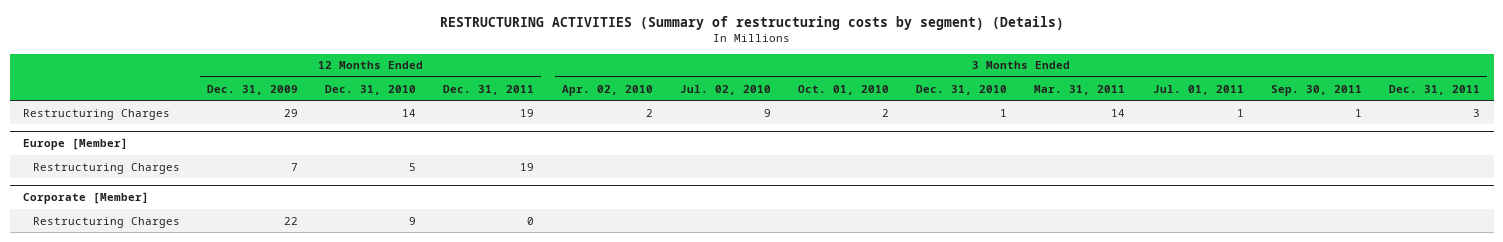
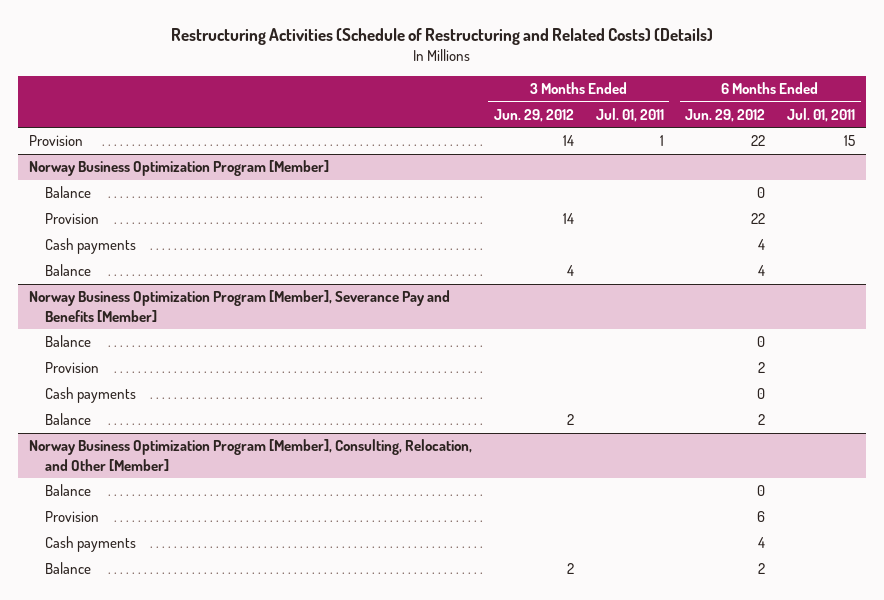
- RESTRUCTURING ACTIVITIES (Summary of restructuring costs by segment) (Details)
+ Restructuring Activities (Schedule of Restructuring and Related Costs) (Details)
- | 12 Months Ended Dec. 31, 2009 | 12 Months Ended Dec. 31, 2010 | 12 Months Ended Dec. 31, 2011 | 3 Months Ended Apr. 02, 2010 | 3 Months Ended Jul. 02, 2010 | 3 Months Ended Oct. 01, 2010 | 3 Months Ended Dec. 31, 2010 | 3 Months Ended Mar. 31, 2011 | 3 Months Ended Jul. 01, 2011 | 3 Months Ended Sep. 30, 2011 | 3 Months Ended Dec. 31, 2011
+ | 3 Months Ended Jun. 29, 2012 | 3 Months Ended Jul. 01, 2011 | 6 Months Ended Jun. 29, 2012 | 6 Months Ended Jul. 01, 2011
- Restructuring Charges | 29 | 14 | 19 | 2 | 9 | 2 | 1 | 14 | 1 | 1 | 3
- Europe [Member]
- Restructuring Charges | 7 | 5 | 19 | | | | | | | |
- Corporate [Member]
- Restructuring Charges | 22 | 9 | 0 | | | | | | | |
+ Provision | 14 | 1 | 22 | 15
+ Norway Business Optimization Program [Member]
+ Balance | | | 0 |
+ Provision | 14 | | 22 |
+ Cash payments | | | 4 |
+ Balance | 4 | | 4 |
+ Norway Business Optimization Program [Member], Severance Pay and Benefits [Member]
+ Balance | | | 0 |
+ Provision | | | 2 |
+ Cash payments | | | 0 |
+ Balance | 2 | | 2 |
+ Norway Business Optimization Program [Member], Consulting, Relocation, and Other [Member]
+ Balance | | | 0 |
+ Provision | | | 6 |
+ Cash payments | | | 4 |
+ Balance | 2 | | 2 |

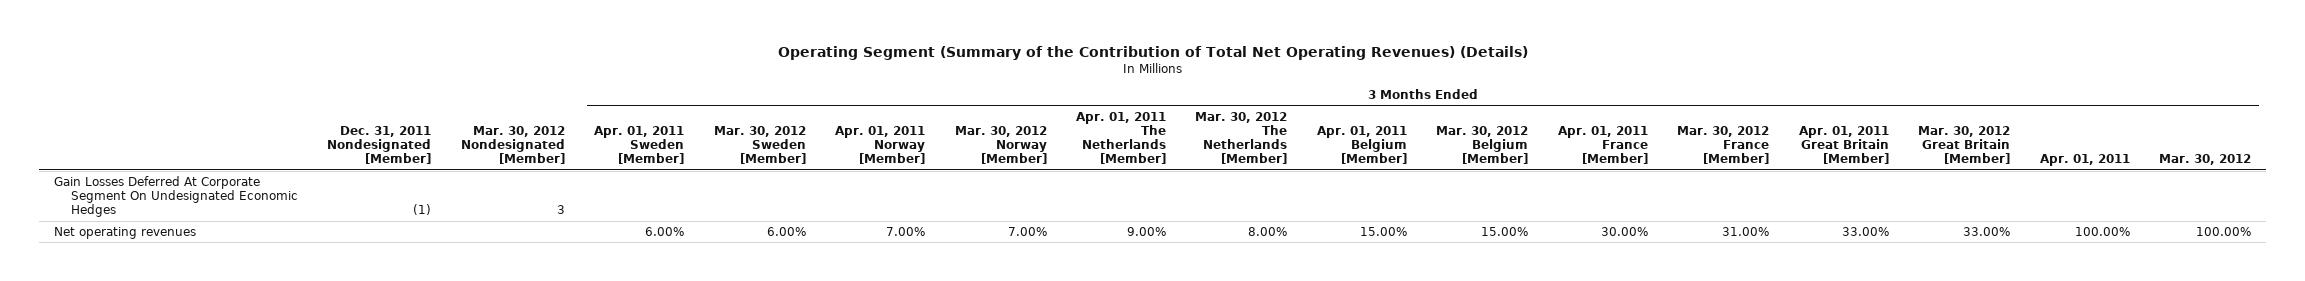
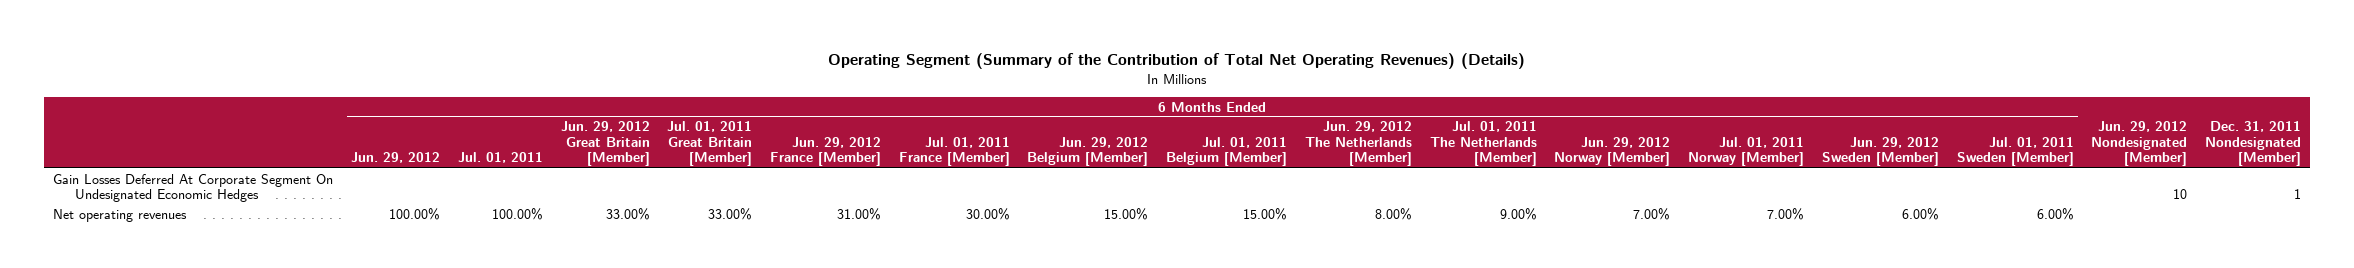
- | Dec. 31, 2011 Nondesignated [Member] | Mar. 30, 2012 Nondesignated [Member] | 3 Months Ended Apr. 01, 2011 Sweden [Member] | 3 Months Ended Mar. 30, 2012 Sweden [Member] | 3 Months Ended Apr. 01, 2011 Norway [Member] | 3 Months Ended Mar. 30, 2012 Norway [Member] | 3 Months Ended Apr. 01, 2011 The Netherlands [Member] | 3 Months Ended Mar. 30, 2012 The Netherlands [Member] | 3 Months Ended Apr. 01, 2011 Belgium [Member] | 3 Months Ended Mar. 30, 2012 Belgium [Member] | 3 Months Ended Apr. 01, 2011 France [Member] | 3 Months Ended Mar. 30, 2012 France [Member] | 3 Months Ended Apr. 01, 2011 Great Britain [Member] | 3 Months Ended Mar. 30, 2012 Great Britain [Member] | 3 Months Ended Apr. 01, 2011 | 3 Months Ended Mar. 30, 2012
+ | 6 Months Ended Jun. 29, 2012 | 6 Months Ended Jul. 01, 2011 | 6 Months Ended Jun. 29, 2012 Great Britain [Member] | 6 Months Ended Jul. 01, 2011 Great Britain [Member] | 6 Months Ended Jun. 29, 2012 France [Member] | 6 Months Ended Jul. 01, 2011 France [Member] | 6 Months Ended Jun. 29, 2012 Belgium [Member] | 6 Months Ended Jul. 01, 2011 Belgium [Member] | 6 Months Ended Jun. 29, 2012 The Netherlands [Member] | 6 Months Ended Jul. 01, 2011 The Netherlands [Member] | 6 Months Ended Jun. 29, 2012 Norway [Member] | 6 Months Ended Jul. 01, 2011 Norway [Member] | 6 Months Ended Jun. 29, 2012 Sweden [Member] | 6 Months Ended Jul. 01, 2011 Sweden [Member] | Jun. 29, 2012 Nondesignated [Member] | Dec. 31, 2011 Nondesignated [Member]
- Gain Losses Deferred At Corporate Segment On Undesignated Economic Hedges | (1) | 3 | | | | | | | | | | | | | |
+ Gain Losses Deferred At Corporate Segment On Undesignated Economic Hedges | | | | | | | | | | | | | | | 10 | 1

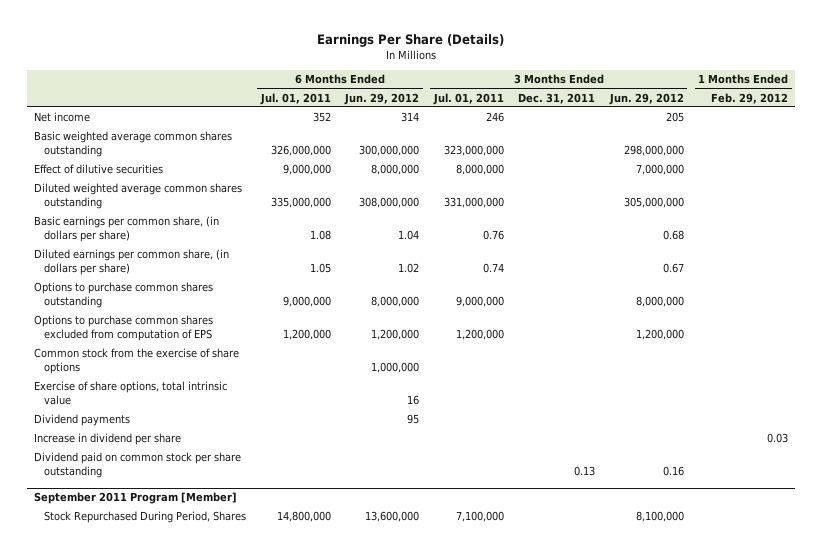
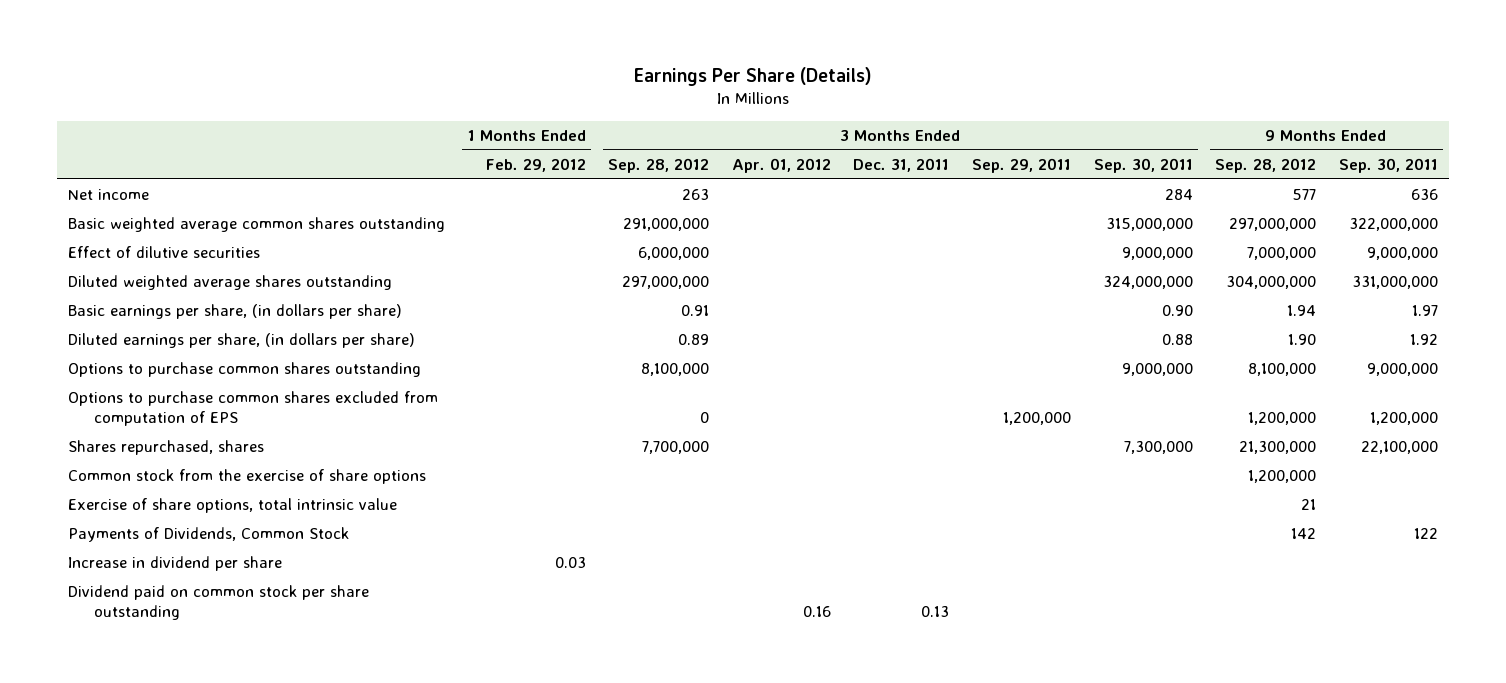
- | 6 Months Ended Jul. 01, 2011 | 6 Months Ended Jun. 29, 2012 | 3 Months Ended Jul. 01, 2011 | 3 Months Ended Dec. 31, 2011 | 3 Months Ended Jun. 29, 2012 | 1 Months Ended Feb. 29, 2012
+ | 1 Months Ended Feb. 29, 2012 | 3 Months Ended Sep. 28, 2012 | 3 Months Ended Apr. 01, 2012 | 3 Months Ended Dec. 31, 2011 | 3 Months Ended Sep. 29, 2011 | 3 Months Ended Sep. 30, 2011 | 9 Months Ended Sep. 28, 2012 | 9 Months Ended Sep. 30, 2011
- Diluted weighted average common shares outstanding | 335,000,000 | 308,000,000 | 331,000,000 | | 305,000,000 |
- Basic earnings per common share, (in dollars per share) | 1.08 | 1.04 | 0.76 | | 0.68 |
- Diluted earnings per common share, (in dollars per share) | 1.05 | 1.02 | 0.74 | | 0.67 |
+ Diluted weighted average shares outstanding | | 297,000,000 | | | | 324,000,000 | 304,000,000 | 331,000,000
+ Basic earnings per share, (in dollars per share) | | 0.91 | | | | 0.90 | 1.94 | 1.97
+ Diluted earnings per share, (in dollars per share) | | 0.89 | | | | 0.88 | 1.90 | 1.92
+ Shares repurchased, shares | | 7,700,000 | | | | 7,300,000 | 21,300,000 | 22,100,000
- Dividend payments | | 95 | | | |
+ Payments of Dividends, Common Stock | | | | | | | 142 | 122
- September 2011 Program [Member]
- Stock Repurchased During Period, Shares | 14,800,000 | 13,600,000 | 7,100,000 | | 8,100,000 |

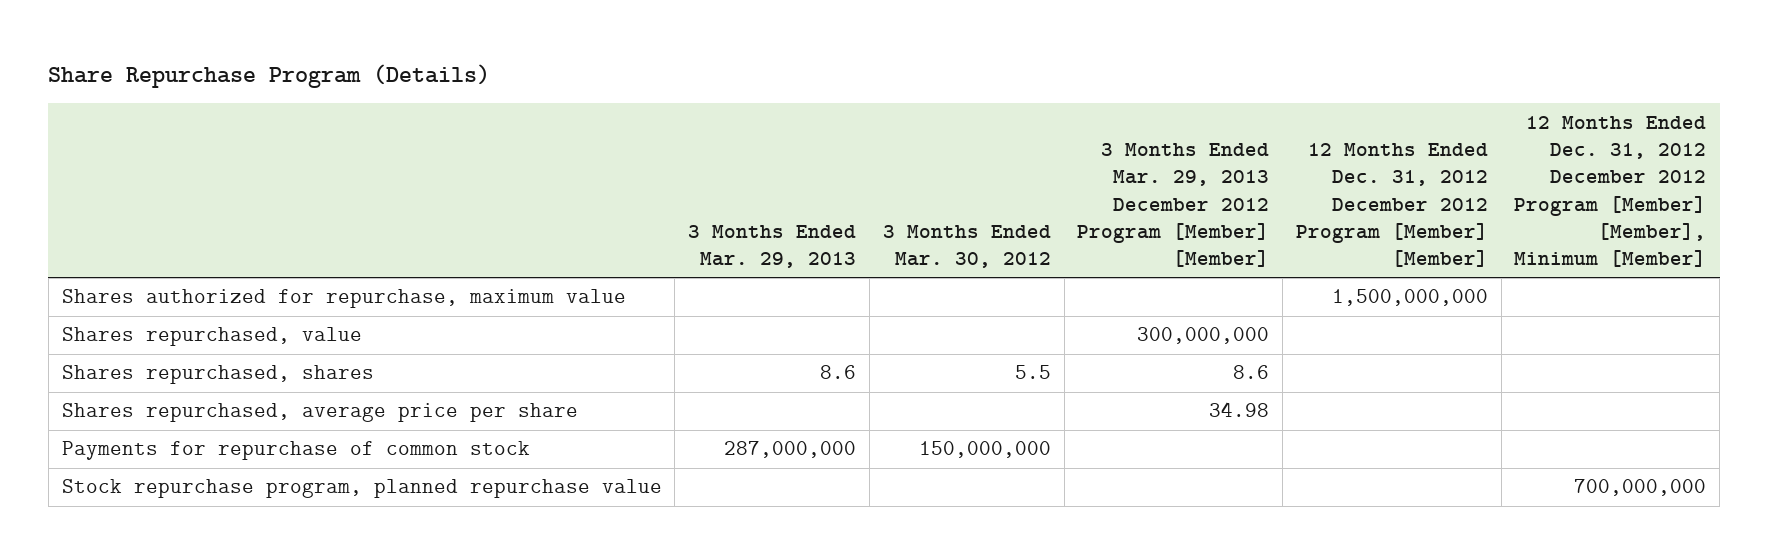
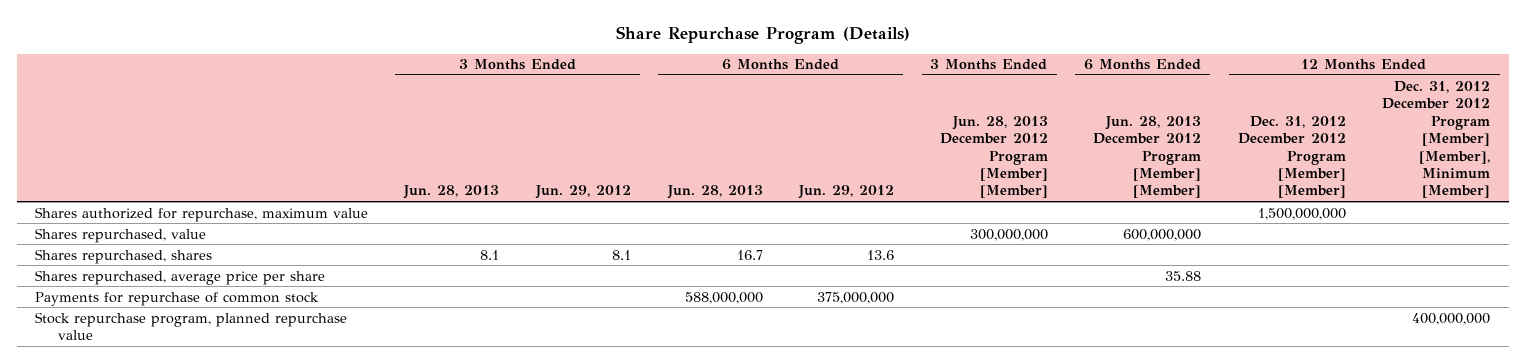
- | 3 Months Ended Mar. 29, 2013 | 3 Months Ended Mar. 30, 2012 | 3 Months Ended Mar. 29, 2013 December 2012 Program [Member] [Member] | 12 Months Ended Dec. 31, 2012 December 2012 Program [Member] [Member] | 12 Months Ended Dec. 31, 2012 December 2012 Program [Member] [Member], Minimum [Member]
+ | 3 Months Ended Jun. 28, 2013 | 3 Months Ended Jun. 29, 2012 | 6 Months Ended Jun. 28, 2013 | 6 Months Ended Jun. 29, 2012 | 3 Months Ended Jun. 28, 2013 December 2012 Program [Member] [Member] | 6 Months Ended Jun. 28, 2013 December 2012 Program [Member] [Member] | 12 Months Ended Dec. 31, 2012 December 2012 Program [Member] [Member] | 12 Months Ended Dec. 31, 2012 December 2012 Program [Member] [Member], Minimum [Member]
- Stock repurchase program, planned repurchase value | | | | | 700,000,000
+ Stock repurchase program, planned repurchase value | | | | | | | | 400,000,000

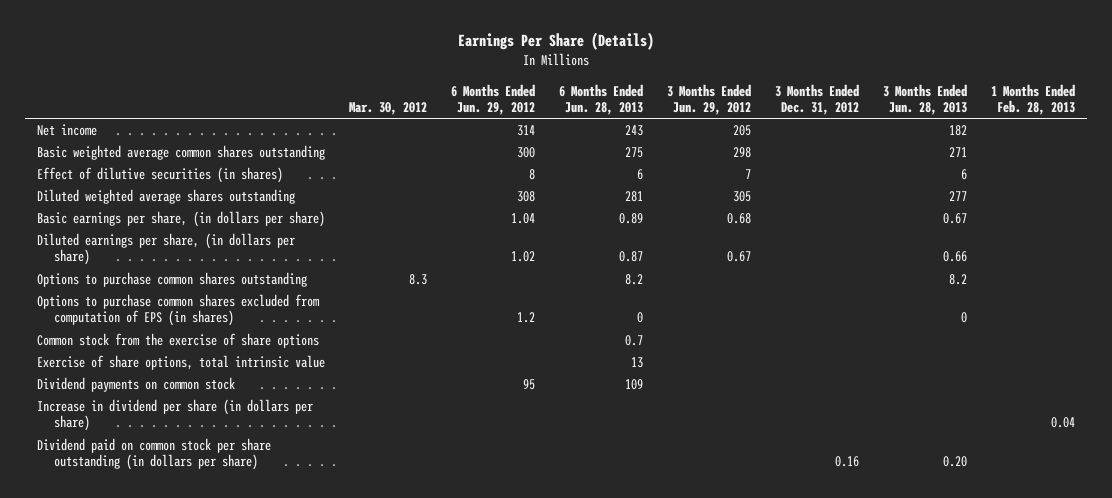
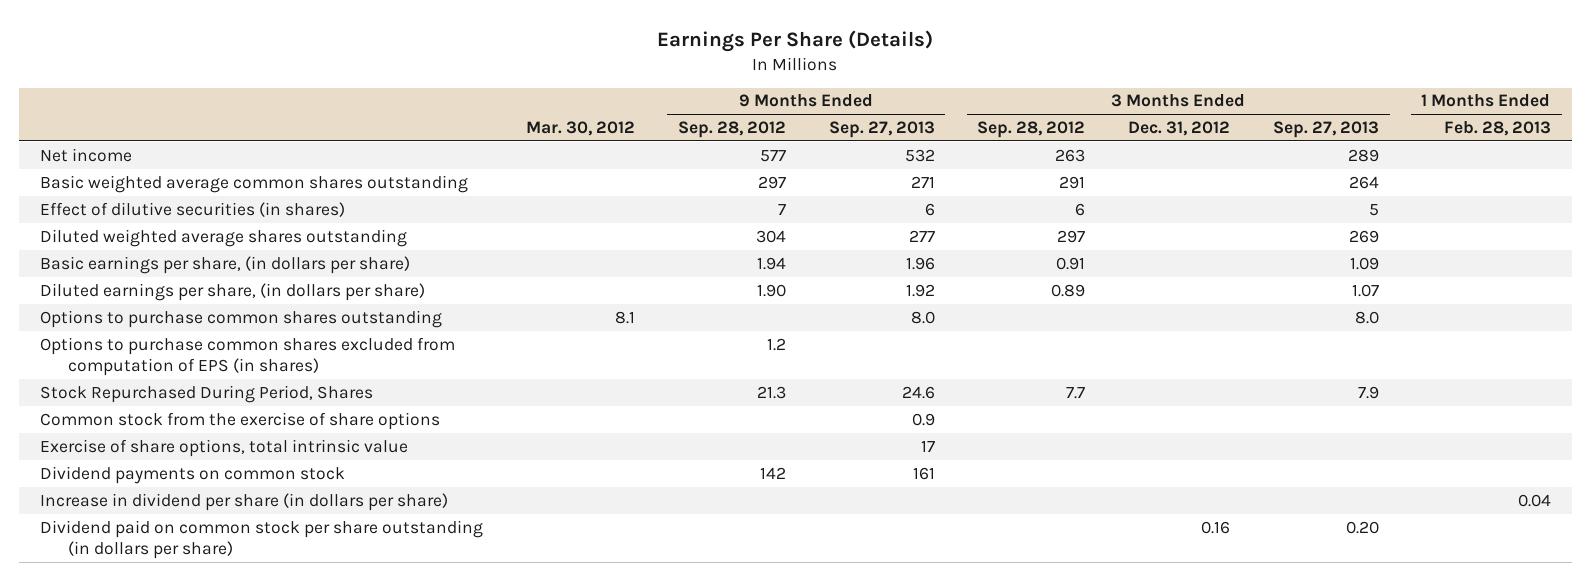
- | Mar. 30, 2012 | 6 Months Ended Jun. 29, 2012 | 6 Months Ended Jun. 28, 2013 | 3 Months Ended Jun. 29, 2012 | 3 Months Ended Dec. 31, 2012 | 3 Months Ended Jun. 28, 2013 | 1 Months Ended Feb. 28, 2013
+ | Mar. 30, 2012 | 9 Months Ended Sep. 28, 2012 | 9 Months Ended Sep. 27, 2013 | 3 Months Ended Sep. 28, 2012 | 3 Months Ended Dec. 31, 2012 | 3 Months Ended Sep. 27, 2013 | 1 Months Ended Feb. 28, 2013
- Options to purchase common shares outstanding | 8.3 | | 8.2 | | | 8.2 |
+ Options to purchase common shares outstanding | 8.1 | | 8.0 | | | 8.0 |
+ Stock Repurchased During Period, Shares | | 21.3 | 24.6 | 7.7 | | 7.9 |

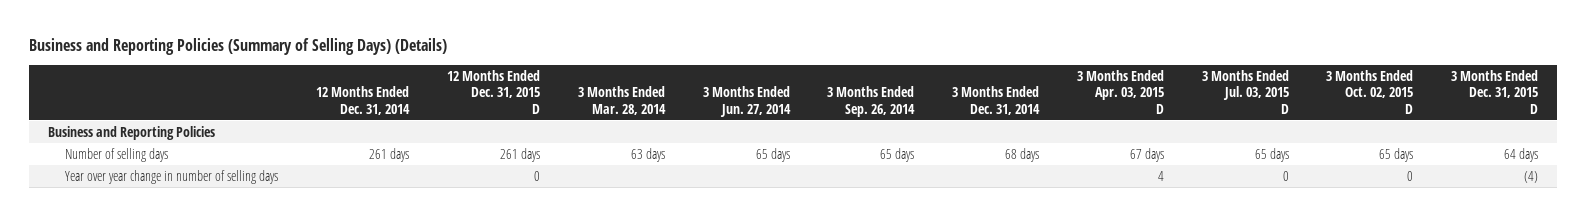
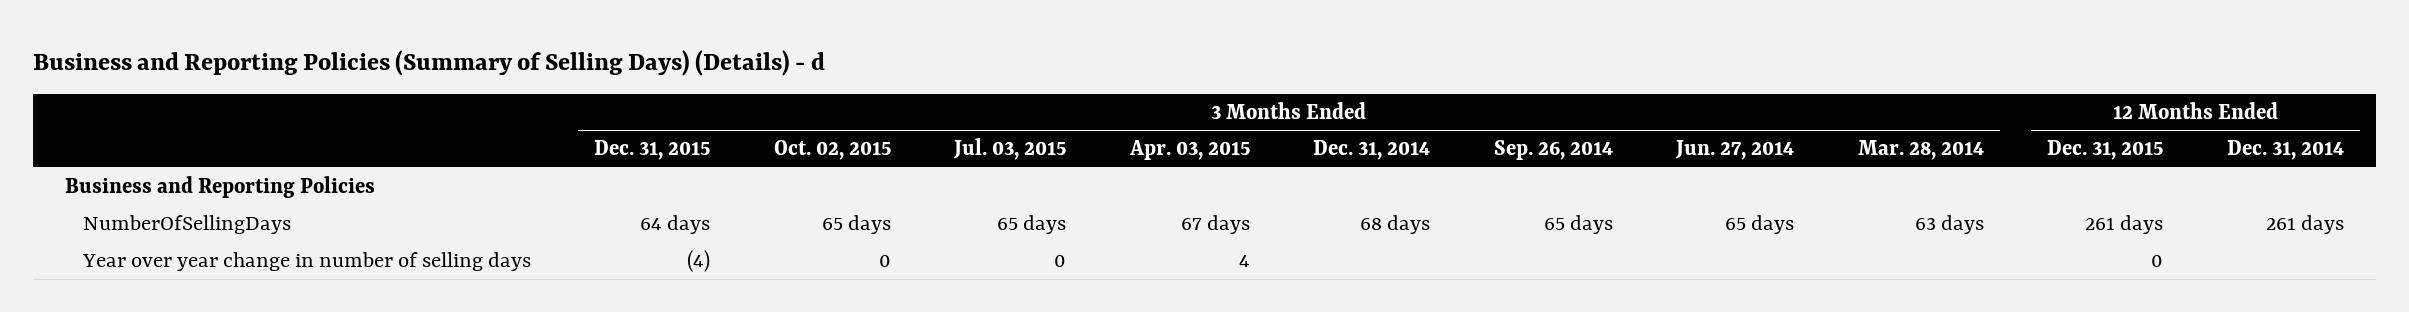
- Business and Reporting Policies (Summary of Selling Days) (Details)
+ Business and Reporting Policies (Summary of Selling Days) (Details) - d
- | 12 Months Ended Dec. 31, 2014 | 12 Months Ended Dec. 31, 2015 D | 3 Months Ended Mar. 28, 2014 | 3 Months Ended Jun. 27, 2014 | 3 Months Ended Sep. 26, 2014 | 3 Months Ended Dec. 31, 2014 | 3 Months Ended Apr. 03, 2015 D | 3 Months Ended Jul. 03, 2015 D | 3 Months Ended Oct. 02, 2015 D | 3 Months Ended Dec. 31, 2015 D
+ | 3 Months Ended Dec. 31, 2015 | 3 Months Ended Oct. 02, 2015 | 3 Months Ended Jul. 03, 2015 | 3 Months Ended Apr. 03, 2015 | 3 Months Ended Dec. 31, 2014 | 3 Months Ended Sep. 26, 2014 | 3 Months Ended Jun. 27, 2014 | 3 Months Ended Mar. 28, 2014 | 12 Months Ended Dec. 31, 2015 | 12 Months Ended Dec. 31, 2014
- Number of selling days | 261 days | 261 days | 63 days | 65 days | 65 days | 68 days | 67 days | 65 days | 65 days | 64 days
+ NumberOfSellingDays | 64 days | 65 days | 65 days | 67 days | 68 days | 65 days | 65 days | 63 days | 261 days | 261 days

